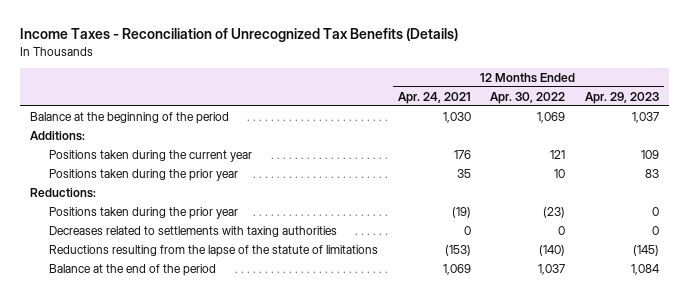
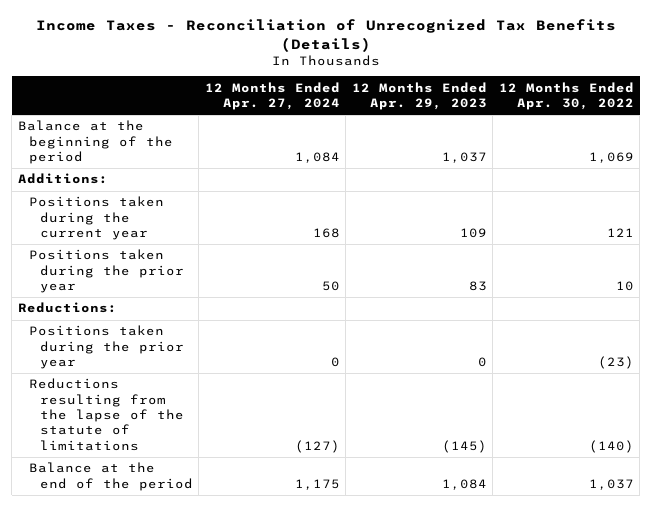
- | 12 Months Ended Apr. 24, 2021 | 12 Months Ended Apr. 30, 2022 | 12 Months Ended Apr. 29, 2023
+ | 12 Months Ended Apr. 27, 2024 | 12 Months Ended Apr. 29, 2023 | 12 Months Ended Apr. 30, 2022
- Decreases related to settlements with taxing authorities | 0 | 0 | 0

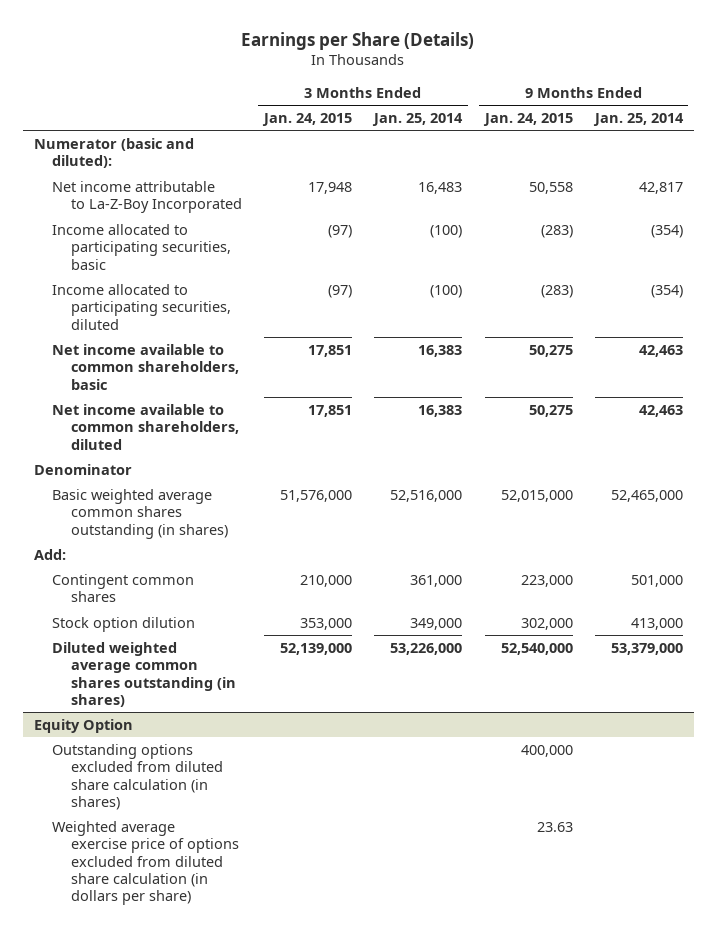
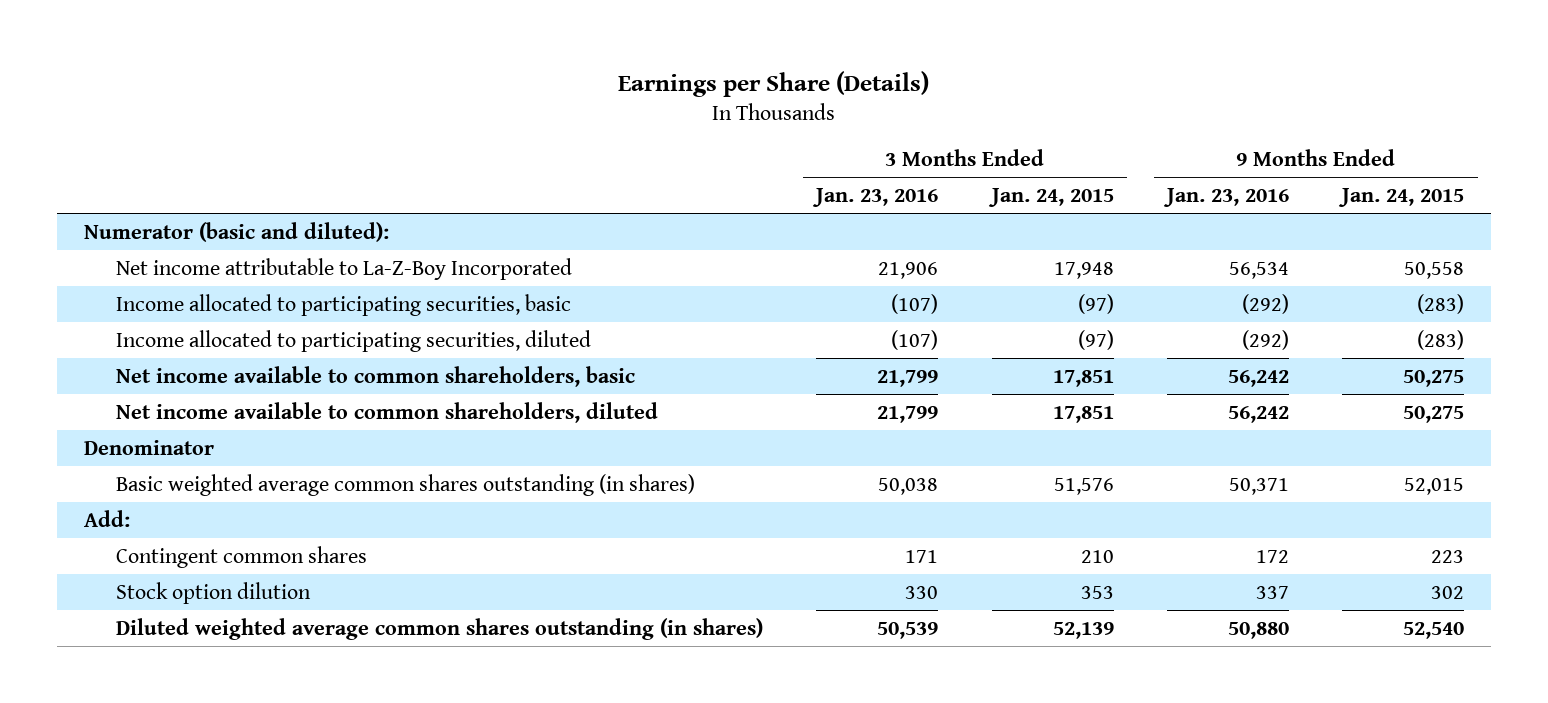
- | 3 Months Ended Jan. 24, 2015 | 3 Months Ended Jan. 25, 2014 | 9 Months Ended Jan. 24, 2015 | 9 Months Ended Jan. 25, 2014
+ | 3 Months Ended Jan. 23, 2016 | 3 Months Ended Jan. 24, 2015 | 9 Months Ended Jan. 23, 2016 | 9 Months Ended Jan. 24, 2015
- Basic weighted average common shares outstanding (in shares) | 51,576,000 | 52,516,000 | 52,015,000 | 52,465,000
+ Basic weighted average common shares outstanding (in shares) | 50,038 | 51,576 | 50,371 | 52,015
- Contingent common shares | 210,000 | 361,000 | 223,000 | 501,000
- Stock option dilution | 353,000 | 349,000 | 302,000 | 413,000
- Diluted weighted average common shares outstanding (in shares) | 52,139,000 | 53,226,000 | 52,540,000 | 53,379,000
- Equity Option
- Outstanding options excluded from diluted share calculation (in shares) | | | 400,000 |
- Weighted average exercise price of options excluded from diluted share calculation (in dollars per share) | | | 23.63 |
+ Contingent common shares | 171 | 210 | 172 | 223
+ Stock option dilution | 330 | 353 | 337 | 302
+ Diluted weighted average common shares outstanding (in shares) | 50,539 | 52,139 | 50,880 | 52,540

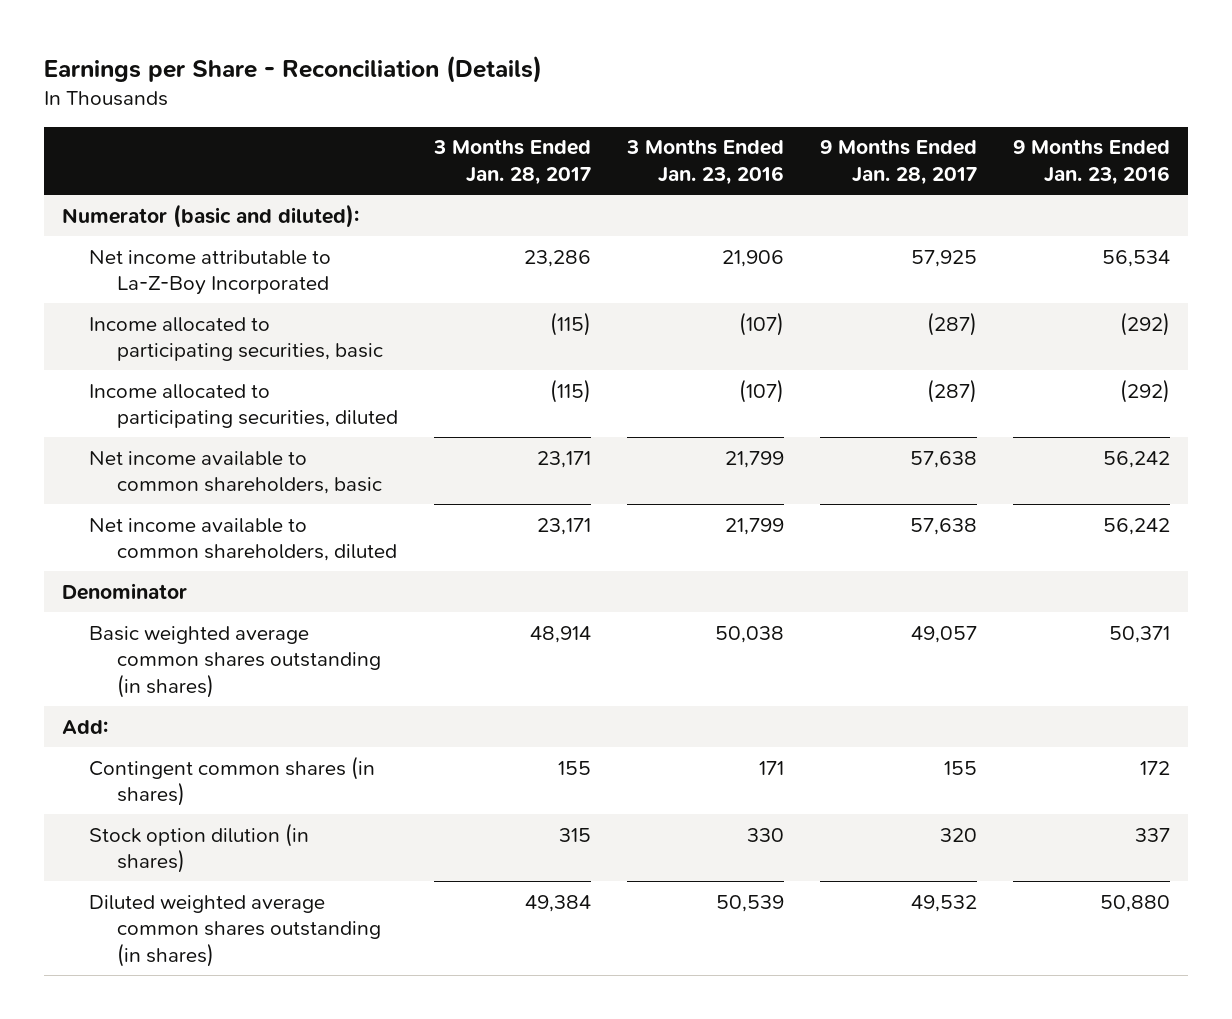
- Earnings per Share (Details)
+ Earnings per Share - Reconciliation (Details)
- | 3 Months Ended Jan. 23, 2016 | 3 Months Ended Jan. 24, 2015 | 9 Months Ended Jan. 23, 2016 | 9 Months Ended Jan. 24, 2015
+ | 3 Months Ended Jan. 28, 2017 | 3 Months Ended Jan. 23, 2016 | 9 Months Ended Jan. 28, 2017 | 9 Months Ended Jan. 23, 2016
- Contingent common shares | 171 | 210 | 172 | 223
- Stock option dilution | 330 | 353 | 337 | 302
+ Contingent common shares (in shares) | 155 | 171 | 155 | 172
+ Stock option dilution (in shares) | 315 | 330 | 320 | 337

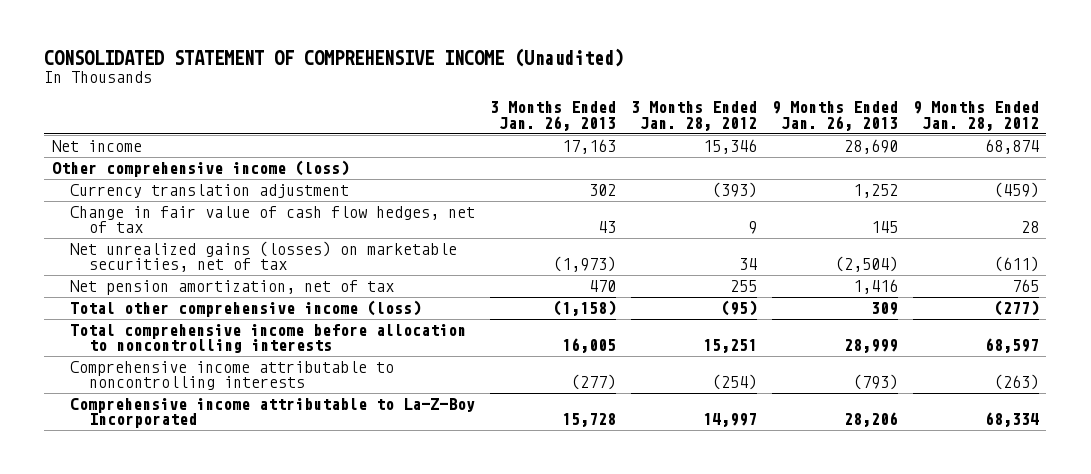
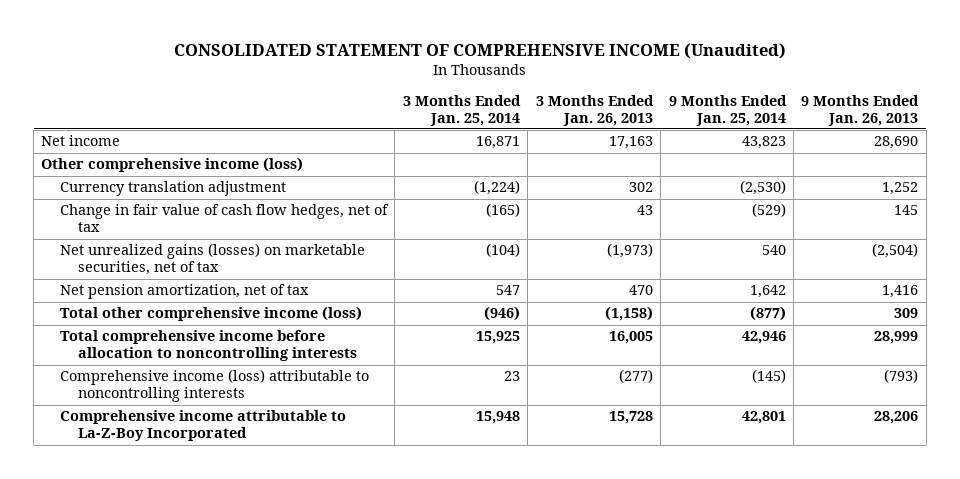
- | 3 Months Ended Jan. 26, 2013 | 3 Months Ended Jan. 28, 2012 | 9 Months Ended Jan. 26, 2013 | 9 Months Ended Jan. 28, 2012
+ | 3 Months Ended Jan. 25, 2014 | 3 Months Ended Jan. 26, 2013 | 9 Months Ended Jan. 25, 2014 | 9 Months Ended Jan. 26, 2013
- Comprehensive income attributable to noncontrolling interests | (277) | (254) | (793) | (263)
+ Comprehensive income (loss) attributable to noncontrolling interests | 23 | (277) | (145) | (793)

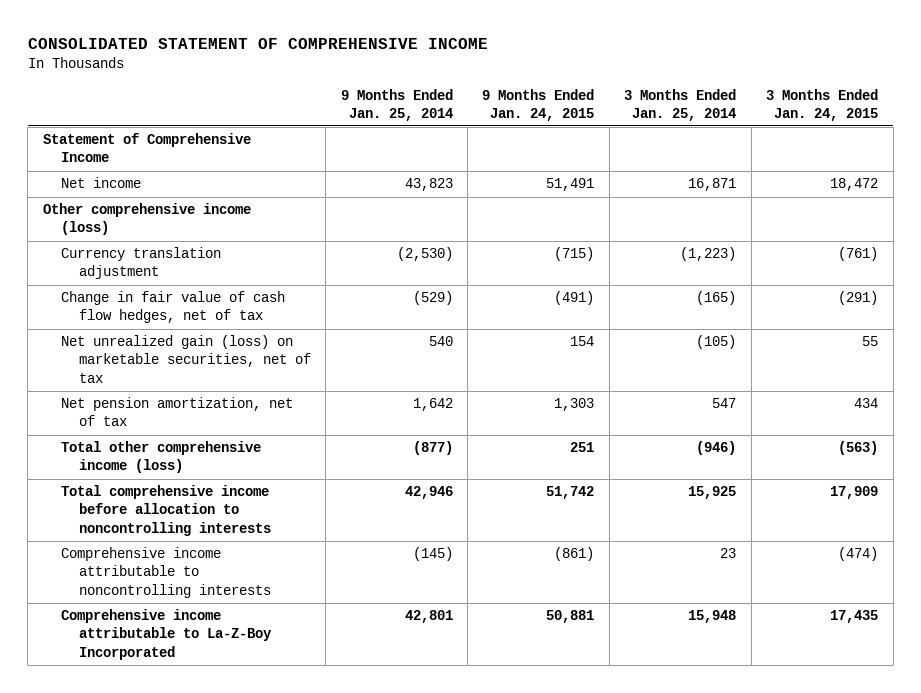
- CONSOLIDATED STATEMENT OF COMPREHENSIVE INCOME (Unaudited)
+ CONSOLIDATED STATEMENT OF COMPREHENSIVE INCOME
- | 3 Months Ended Jan. 25, 2014 | 3 Months Ended Jan. 26, 2013 | 9 Months Ended Jan. 25, 2014 | 9 Months Ended Jan. 26, 2013
+ | 9 Months Ended Jan. 25, 2014 | 9 Months Ended Jan. 24, 2015 | 3 Months Ended Jan. 25, 2014 | 3 Months Ended Jan. 24, 2015
+ Statement of Comprehensive Income
- Currency translation adjustment | (1,224) | 302 | (2,530) | 1,252
+ Currency translation adjustment | (2,530) | (715) | (1,223) | (761)
- Net unrealized gains (losses) on marketable securities, net of tax | (104) | (1,973) | 540 | (2,504)
+ Net unrealized gain (loss) on marketable securities, net of tax | 540 | 154 | (105) | 55
- Comprehensive income (loss) attributable to noncontrolling interests | 23 | (277) | (145) | (793)
+ Comprehensive income attributable to noncontrolling interests | (145) | (861) | 23 | (474)

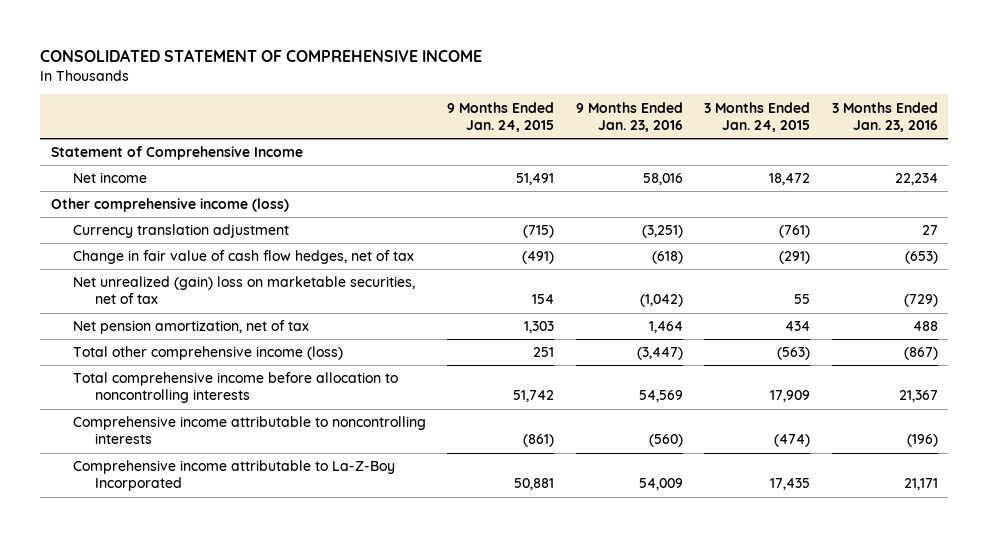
- | 9 Months Ended Jan. 25, 2014 | 9 Months Ended Jan. 24, 2015 | 3 Months Ended Jan. 25, 2014 | 3 Months Ended Jan. 24, 2015
+ | 9 Months Ended Jan. 24, 2015 | 9 Months Ended Jan. 23, 2016 | 3 Months Ended Jan. 24, 2015 | 3 Months Ended Jan. 23, 2016
- Net unrealized gain (loss) on marketable securities, net of tax | 540 | 154 | (105) | 55
+ Net unrealized (gain) loss on marketable securities, net of tax | 154 | (1,042) | 55 | (729)

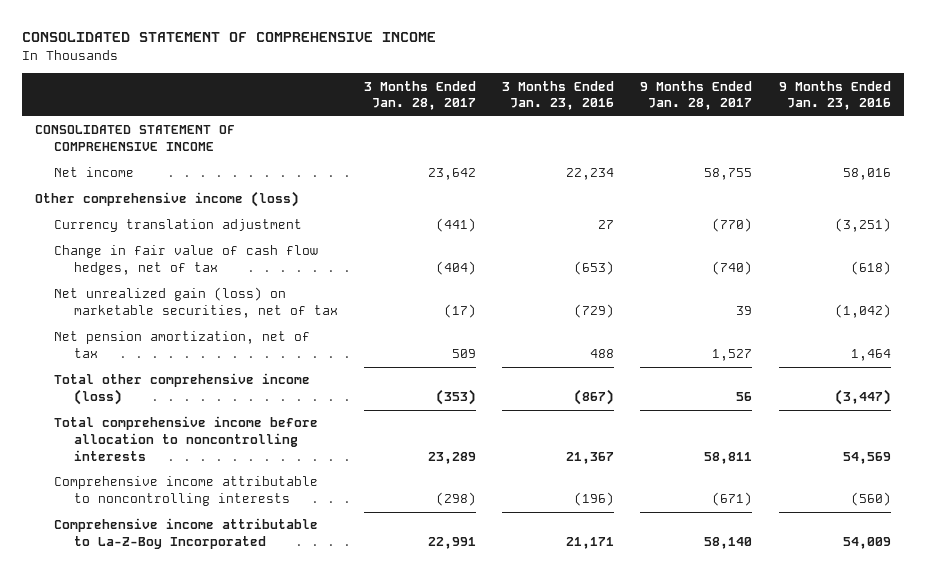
- | 9 Months Ended Jan. 24, 2015 | 9 Months Ended Jan. 23, 2016 | 3 Months Ended Jan. 24, 2015 | 3 Months Ended Jan. 23, 2016
+ | 3 Months Ended Jan. 28, 2017 | 3 Months Ended Jan. 23, 2016 | 9 Months Ended Jan. 28, 2017 | 9 Months Ended Jan. 23, 2016
- Statement of Comprehensive Income
+ CONSOLIDATED STATEMENT OF COMPREHENSIVE INCOME
- Net unrealized (gain) loss on marketable securities, net of tax | 154 | (1,042) | 55 | (729)
+ Net unrealized gain (loss) on marketable securities, net of tax | (17) | (729) | 39 | (1,042)

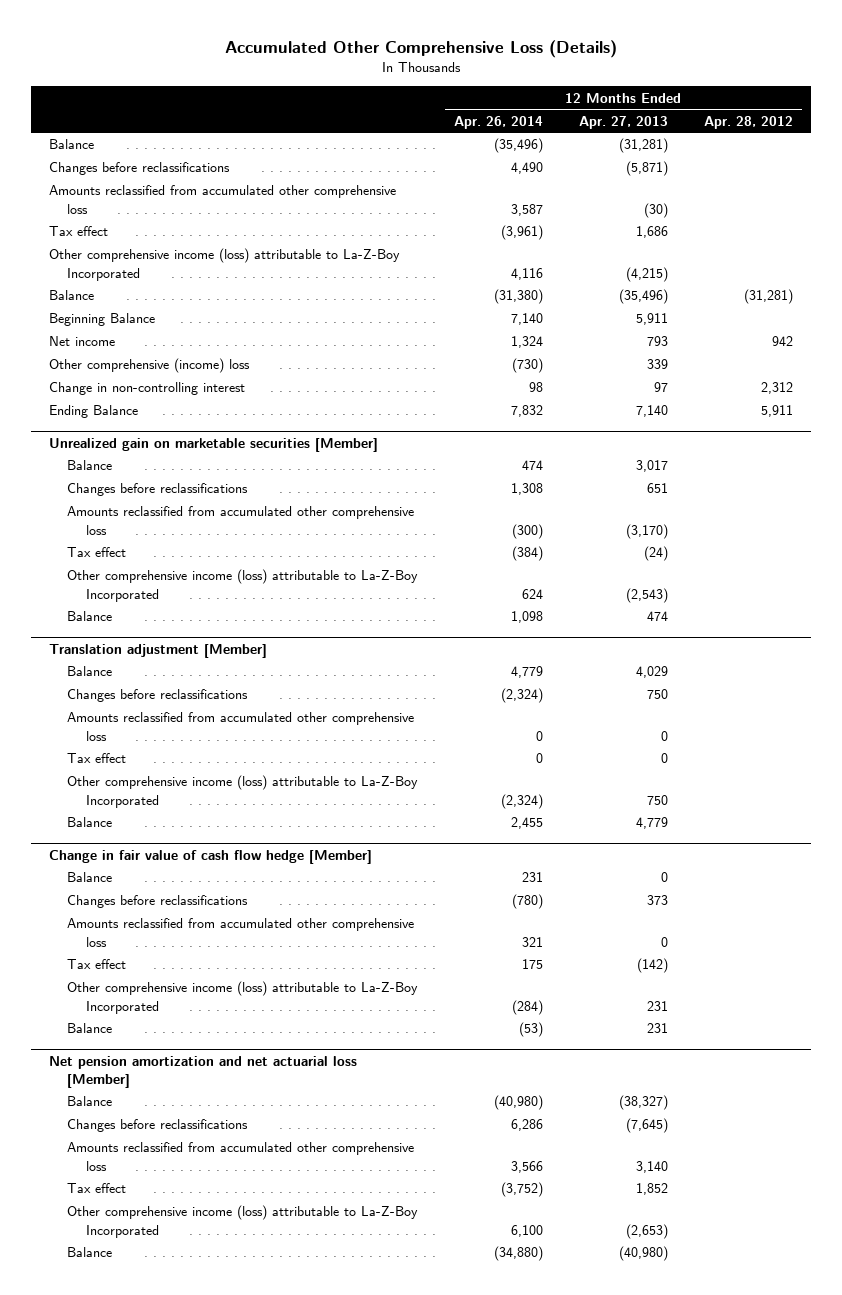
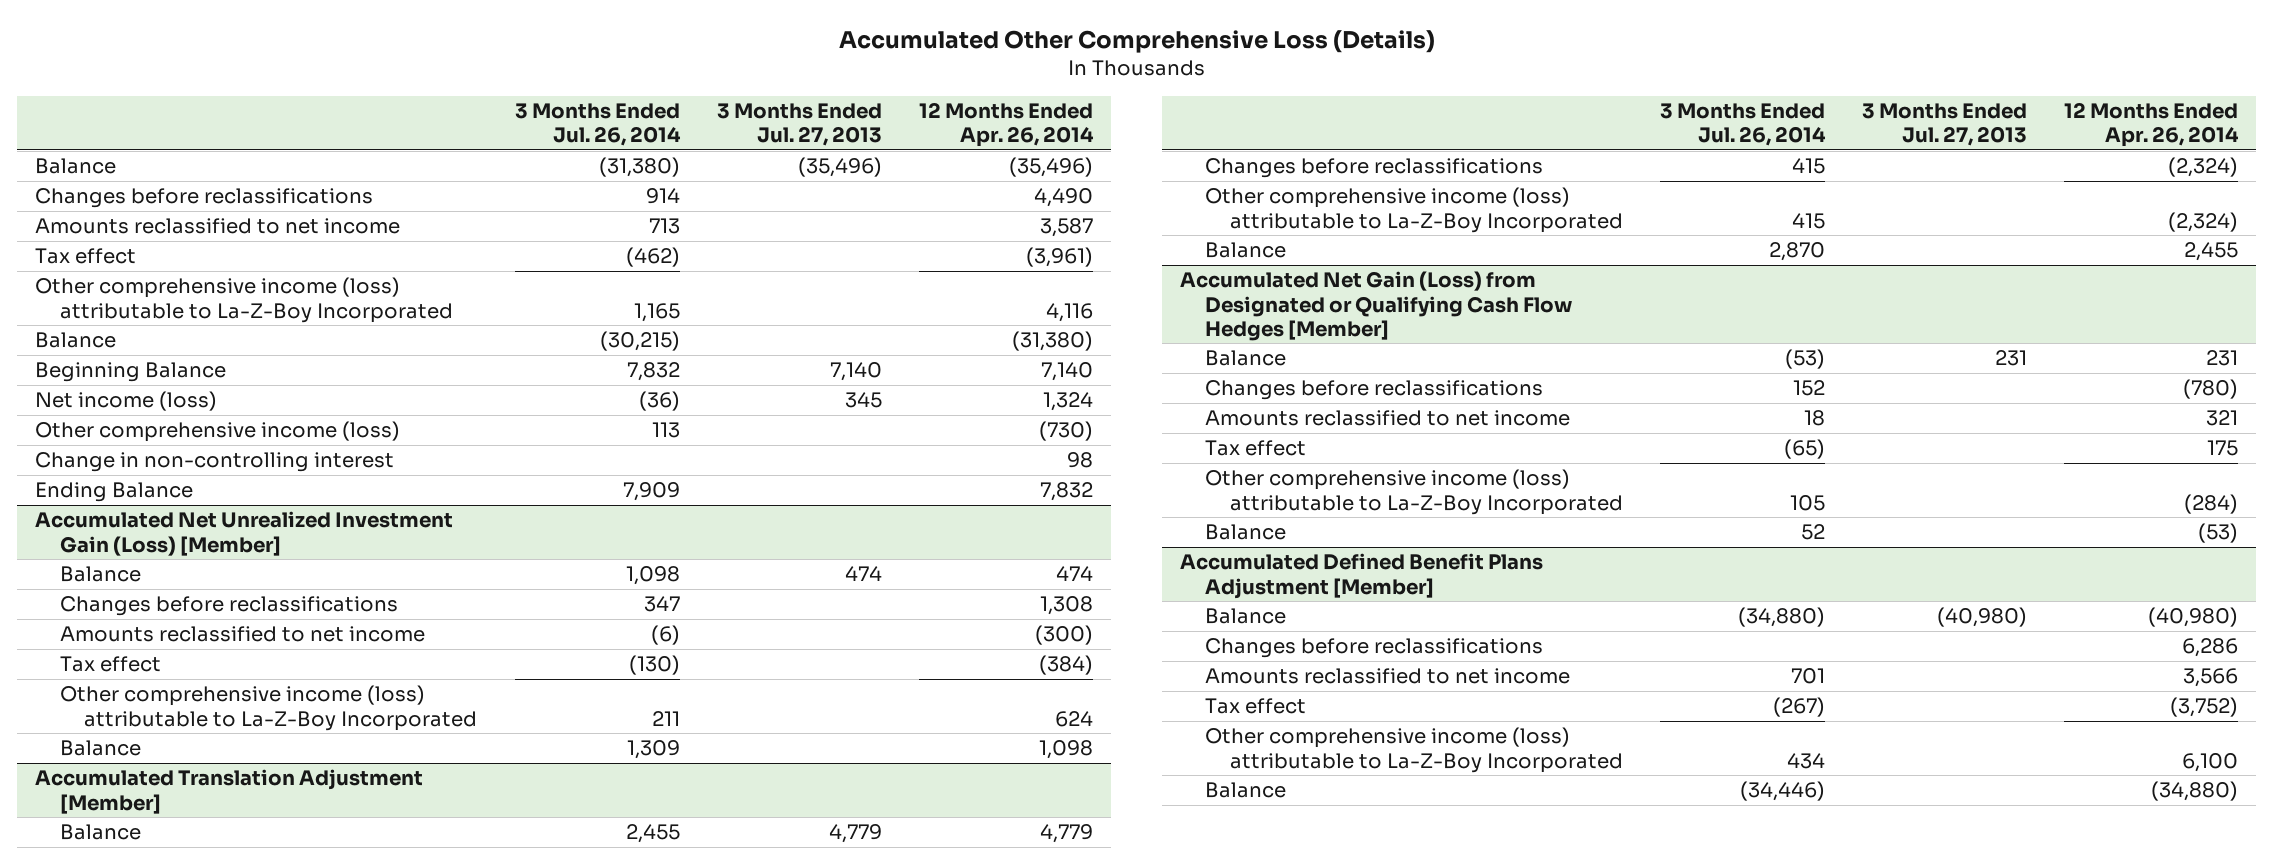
- | 12 Months Ended Apr. 26, 2014 | 12 Months Ended Apr. 27, 2013 | 12 Months Ended Apr. 28, 2012
+ | 3 Months Ended Jul. 26, 2014 | 3 Months Ended Jul. 27, 2013 | 12 Months Ended Apr. 26, 2014
- Amounts reclassified from accumulated other comprehensive loss | 3,587 | (30) |
+ Amounts reclassified to net income | 713 | | 3,587
- Net income | 1,324 | 793 | 942
- Other comprehensive (income) loss | (730) | 339 |
+ Net income (loss) | (36) | 345 | 1,324
+ Other comprehensive income (loss) | 113 | | (730)
- Unrealized gain on marketable securities [Member]
+ Accumulated Net Unrealized Investment Gain (Loss) [Member]
- Amounts reclassified from accumulated other comprehensive loss | (300) | (3,170) |
+ Amounts reclassified to net income | (6) | | (300)
- Translation adjustment [Member]
+ Accumulated Translation Adjustment [Member]
- Amounts reclassified from accumulated other comprehensive loss | 0 | 0 |
- Tax effect | 0 | 0 |
- Change in fair value of cash flow hedge [Member]
+ Accumulated Net Gain (Loss) from Designated or Qualifying Cash Flow Hedges [Member]
- Amounts reclassified from accumulated other comprehensive loss | 321 | 0 |
+ Amounts reclassified to net income | 18 | | 321
- Net pension amortization and net actuarial loss [Member]
+ Accumulated Defined Benefit Plans Adjustment [Member]
- Amounts reclassified from accumulated other comprehensive loss | 3,566 | 3,140 |
+ Amounts reclassified to net income | 701 | | 3,566

